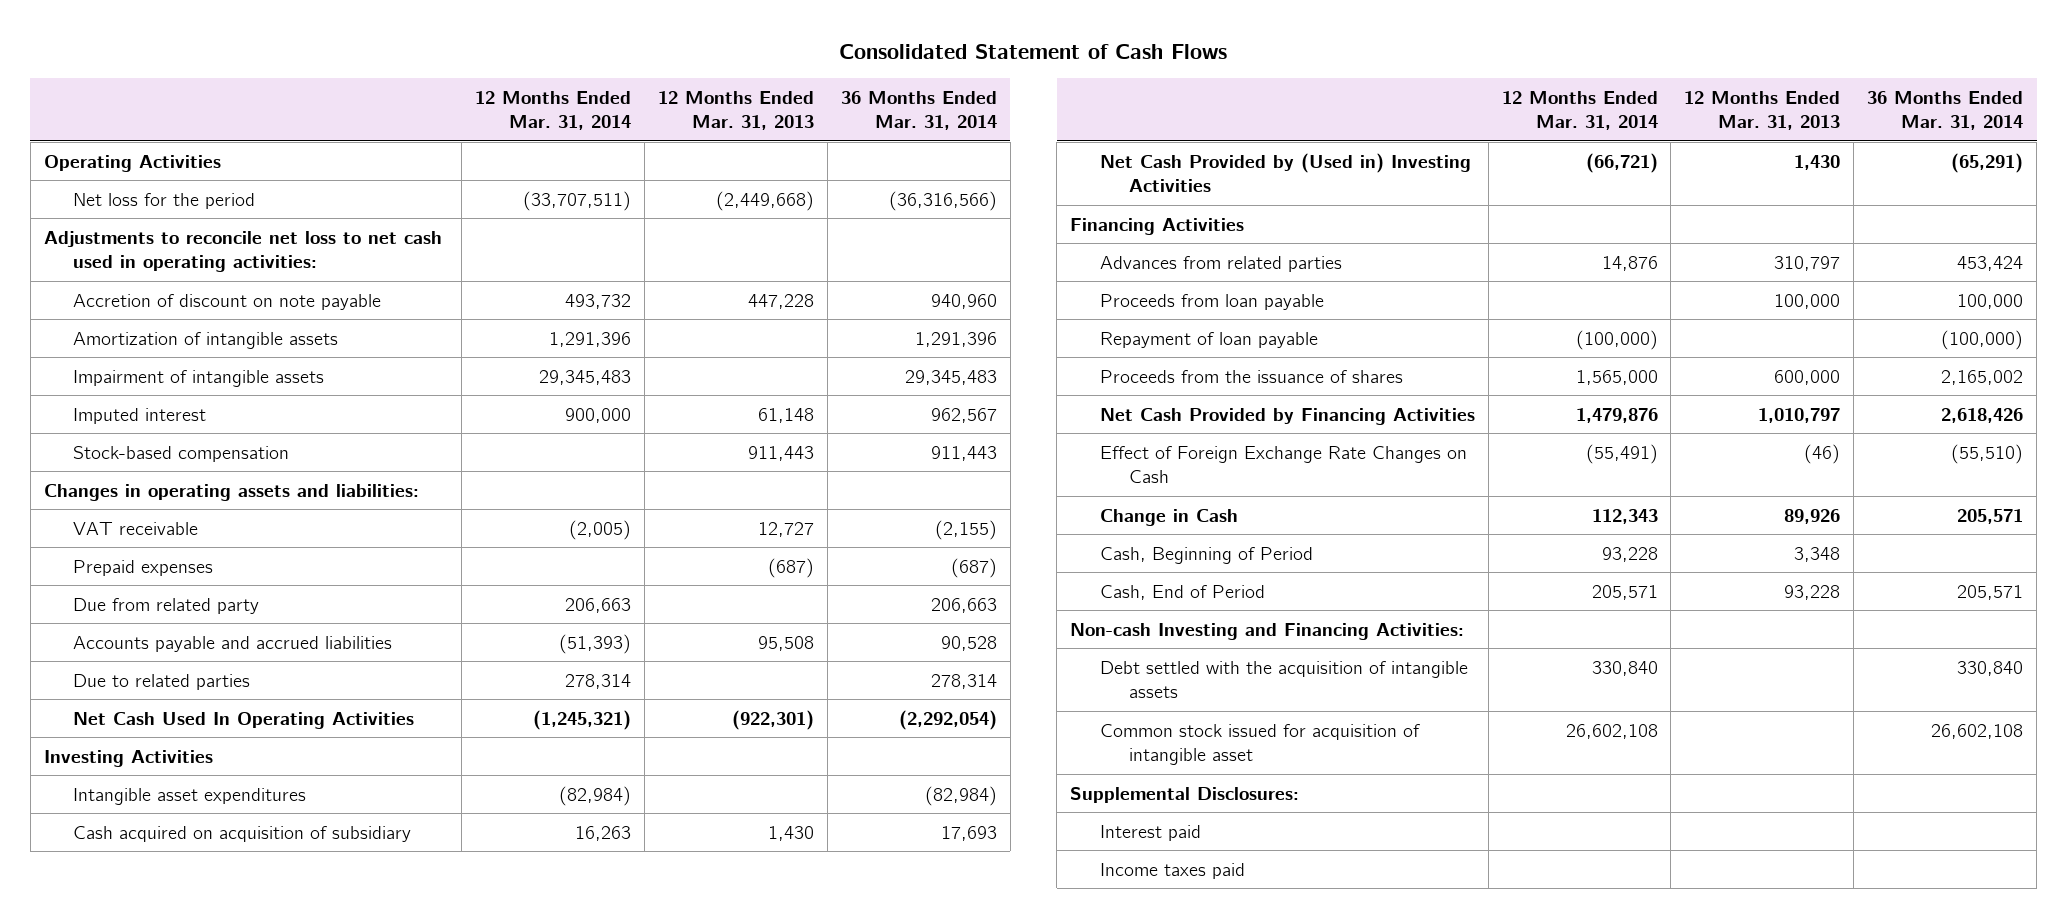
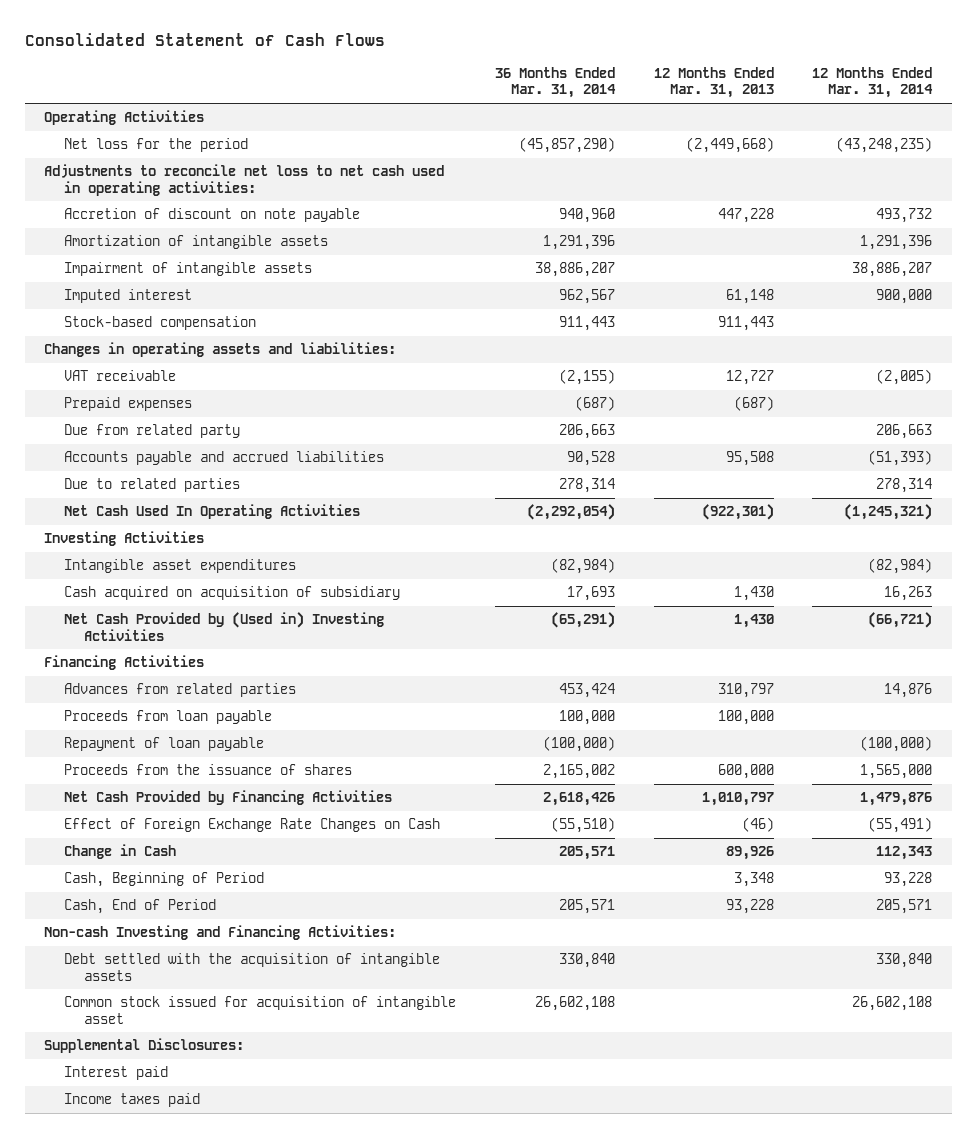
- | 12 Months Ended Mar. 31, 2014 | 12 Months Ended Mar. 31, 2013 | 36 Months Ended Mar. 31, 2014
+ | 36 Months Ended Mar. 31, 2014 | 12 Months Ended Mar. 31, 2013 | 12 Months Ended Mar. 31, 2014
- Net loss for the period | (33,707,511) | (2,449,668) | (36,316,566)
+ Net loss for the period | (45,857,290) | (2,449,668) | (43,248,235)
- Impairment of intangible assets | 29,345,483 | | 29,345,483
+ Impairment of intangible assets | 38,886,207 | | 38,886,207

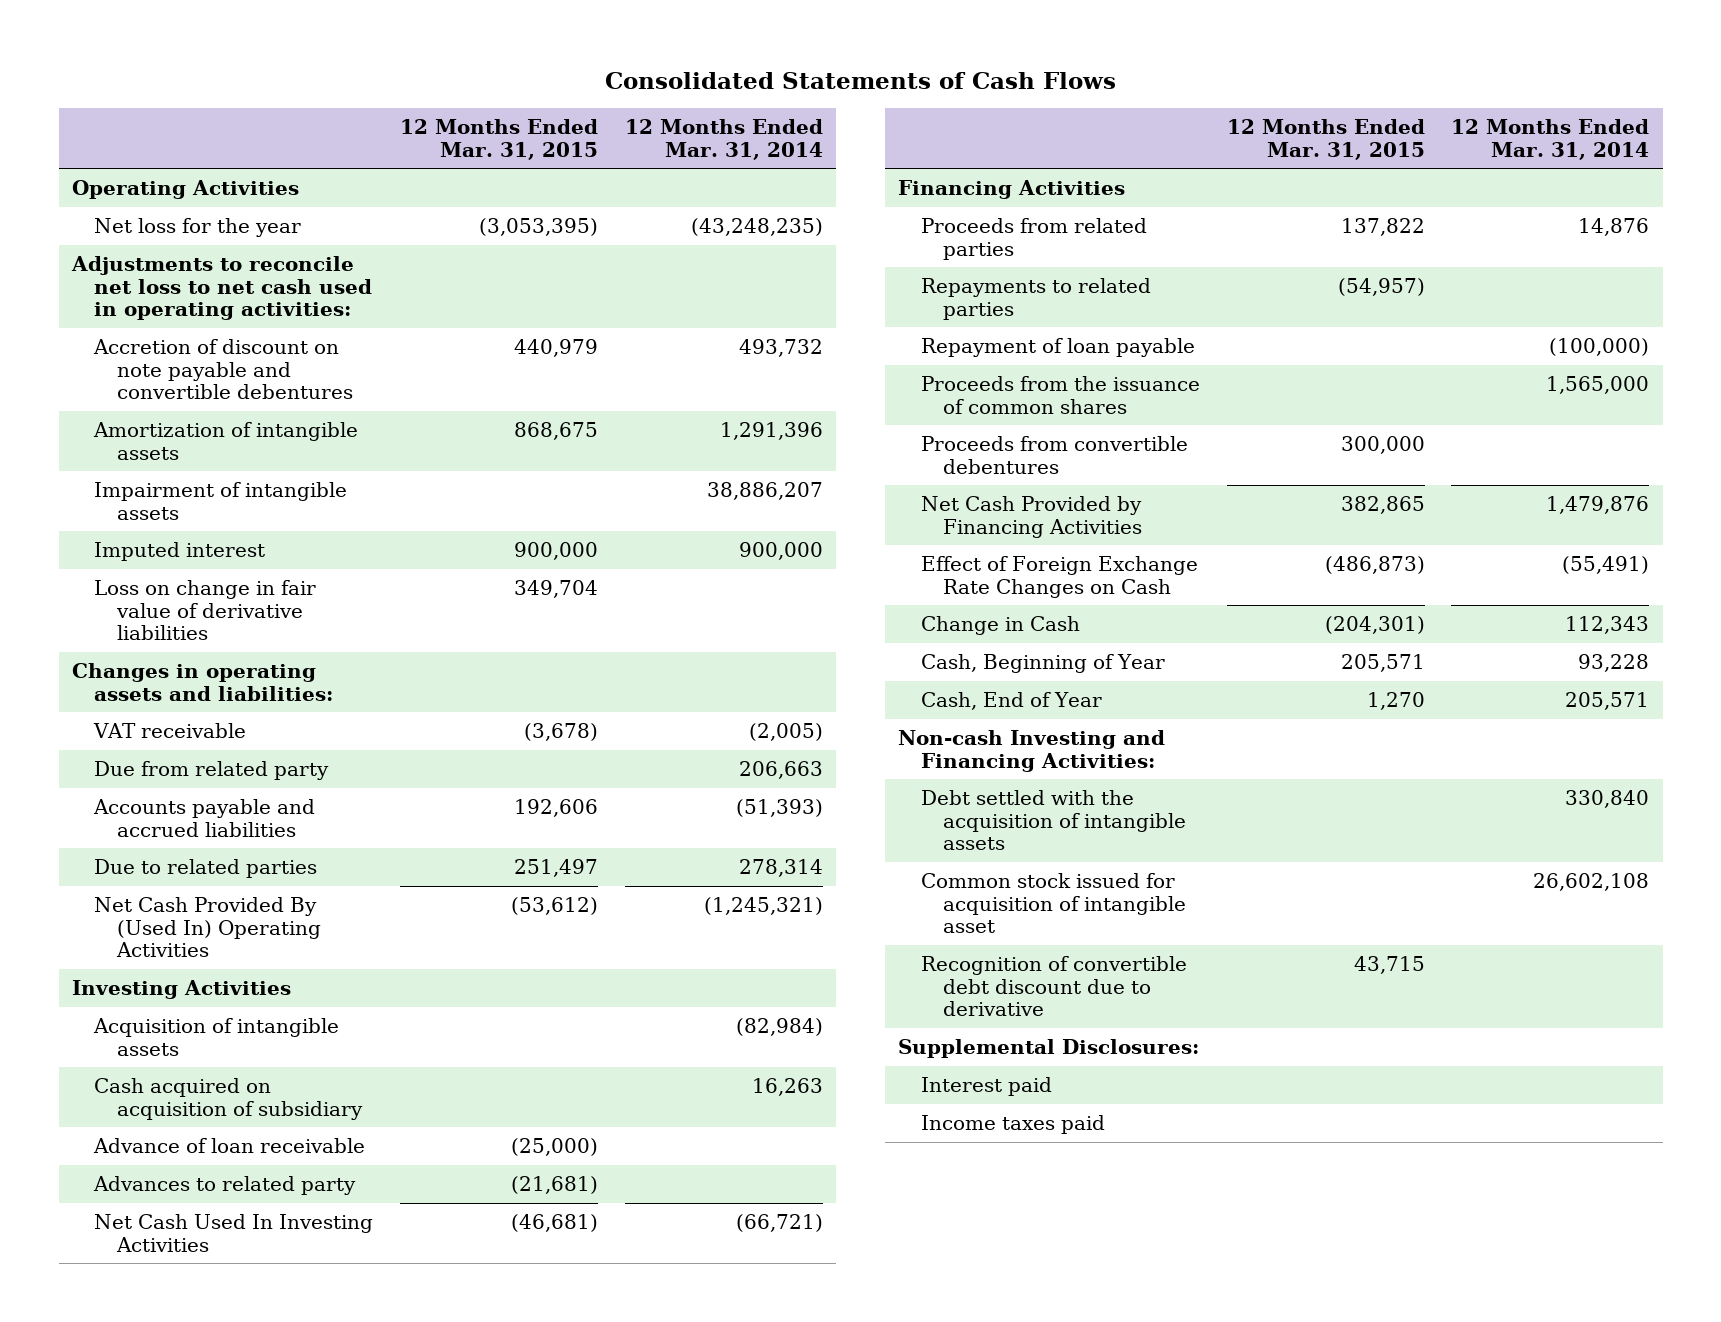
- Consolidated Statement of Cash Flows
+ Consolidated Statements of Cash Flows
- | 36 Months Ended Mar. 31, 2014 | 12 Months Ended Mar. 31, 2013 | 12 Months Ended Mar. 31, 2014
+ | 12 Months Ended Mar. 31, 2015 | 12 Months Ended Mar. 31, 2014
- Net loss for the period | (45,857,290) | (2,449,668) | (43,248,235)
+ Net loss for the year | (3,053,395) | (43,248,235)
- Accretion of discount on note payable | 940,960 | 447,228 | 493,732
+ Accretion of discount on note payable and convertible debentures | 440,979 | 493,732
- Stock-based compensation | 911,443 | 911,443 |
+ Loss on change in fair value of derivative liabilities | 349,704 |
- Prepaid expenses | (687) | (687) |
- Net Cash Used In Operating Activities | (2,292,054) | (922,301) | (1,245,321)
+ Net Cash Provided By (Used In) Operating Activities | (53,612) | (1,245,321)
- Intangible asset expenditures | (82,984) | | (82,984)
+ Acquisition of intangible assets | | (82,984)
- Net Cash Provided by (Used in) Investing Activities | (65,291) | 1,430 | (66,721)
+ Advance of loan receivable | (25,000) |
+ Advances to related party | (21,681) |
+ Net Cash Used In Investing Activities | (46,681) | (66,721)
- Advances from related parties | 453,424 | 310,797 | 14,876
- Proceeds from loan payable | 100,000 | 100,000 |
+ Proceeds from related parties | 137,822 | 14,876
+ Repayments to related parties | (54,957) |
- Proceeds from the issuance of shares | 2,165,002 | 600,000 | 1,565,000
+ Proceeds from the issuance of common shares | | 1,565,000
+ Proceeds from convertible debentures | 300,000 |
- Cash, Beginning of Period | | 3,348 | 93,228
- Cash, End of Period | 205,571 | 93,228 | 205,571
+ Cash, Beginning of Year | 205,571 | 93,228
+ Cash, End of Year | 1,270 | 205,571
+ Recognition of convertible debt discount due to derivative | 43,715 |

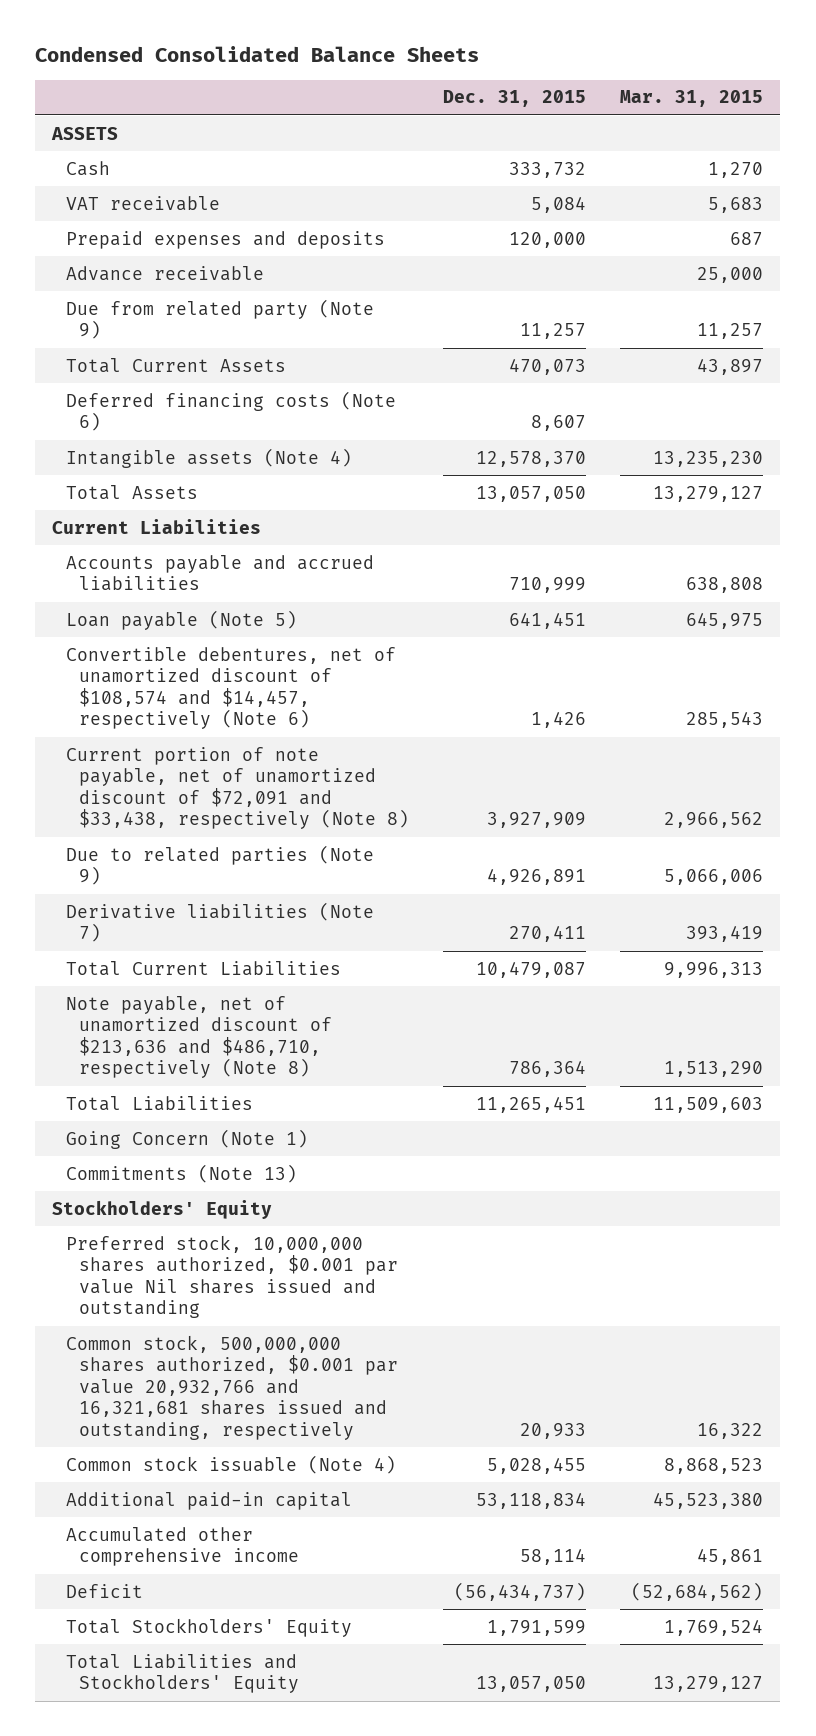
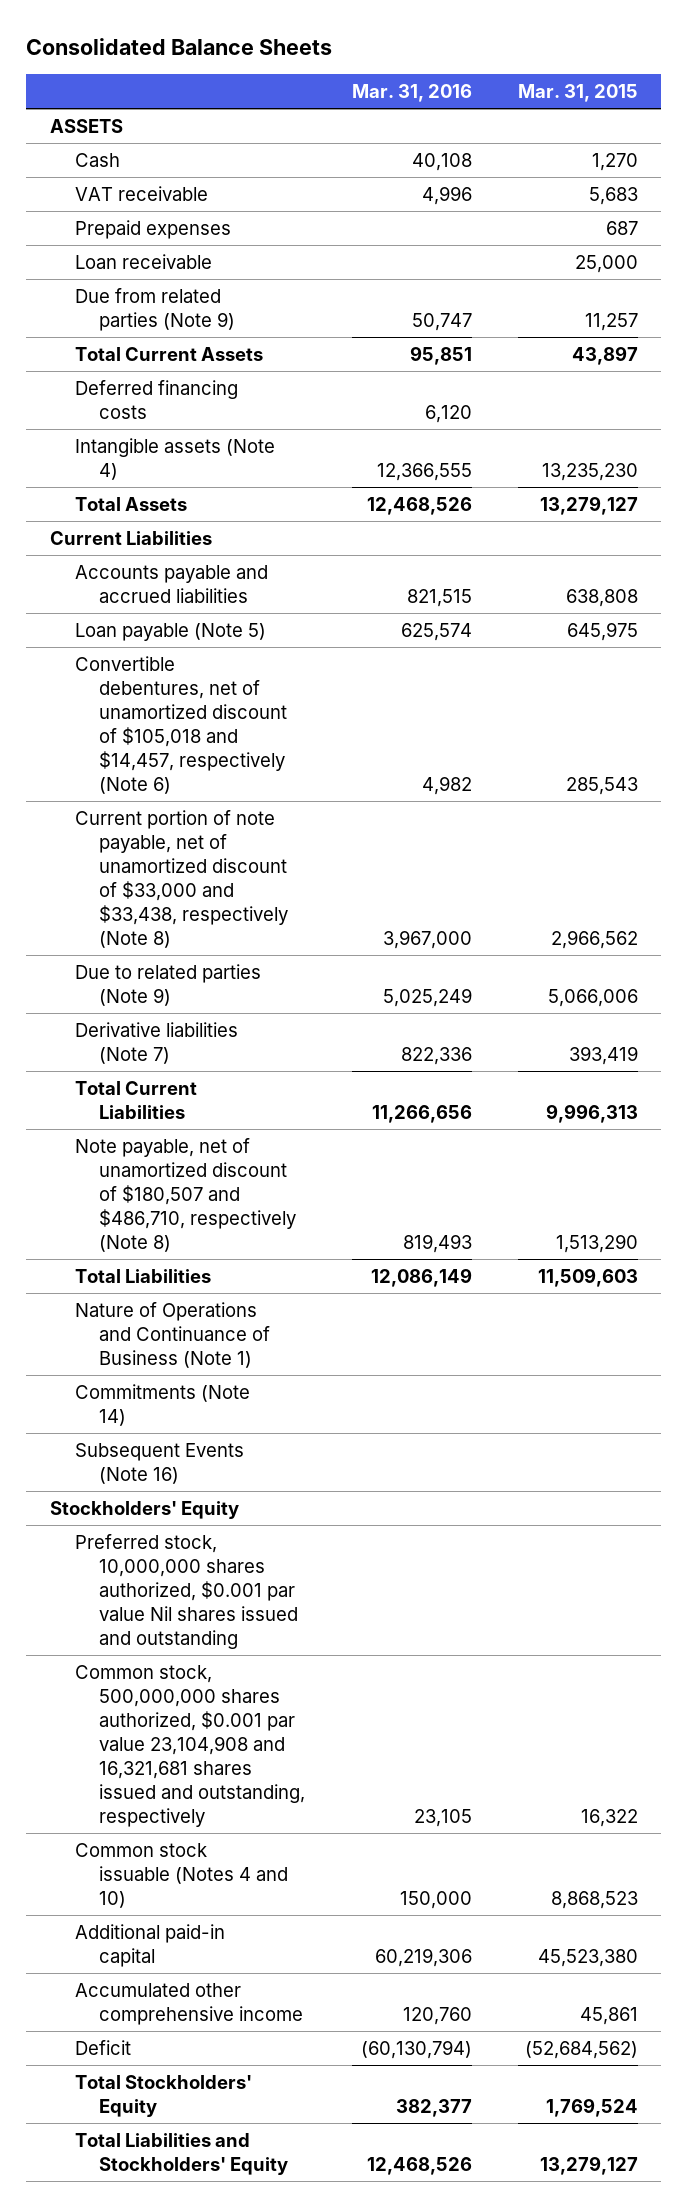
- Condensed Consolidated Balance Sheets
+ Consolidated Balance Sheets
- | Dec. 31, 2015 | Mar. 31, 2015
+ | Mar. 31, 2016 | Mar. 31, 2015
- Prepaid expenses and deposits | 120,000 | 687
- Advance receivable | | 25,000
- Due from related party (Note 9) | 11,257 | 11,257
+ Prepaid expenses | | 687
+ Loan receivable | | 25,000
+ Due from related parties (Note 9) | 50,747 | 11,257
- Deferred financing costs (Note 6) | 8,607 |
+ Deferred financing costs | 6,120 |
- Convertible debentures, net of unamortized discount of $108,574 and $14,457, respectively (Note 6) | 1,426 | 285,543
- Current portion of note payable, net of unamortized discount of $72,091 and $33,438, respectively (Note 8) | 3,927,909 | 2,966,562
+ Convertible debentures, net of unamortized discount of $105,018 and $14,457, respectively (Note 6) | 4,982 | 285,543
+ Current portion of note payable, net of unamortized discount of $33,000 and $33,438, respectively (Note 8) | 3,967,000 | 2,966,562
- Note payable, net of unamortized discount of $213,636 and $486,710, respectively (Note 8) | 786,364 | 1,513,290
+ Note payable, net of unamortized discount of $180,507 and $486,710, respectively (Note 8) | 819,493 | 1,513,290
- Going Concern (Note 1)
- Commitments (Note 13)
+ Nature of Operations and Continuance of Business (Note 1)
+ Commitments (Note 14)
+ Subsequent Events (Note 16)
- Common stock, 500,000,000 shares authorized, $0.001 par value 20,932,766 and 16,321,681 shares issued and outstanding, respectively | 20,933 | 16,322
- Common stock issuable (Note 4) | 5,028,455 | 8,868,523
+ Common stock, 500,000,000 shares authorized, $0.001 par value 23,104,908 and 16,321,681 shares issued and outstanding, respectively | 23,105 | 16,322
+ Common stock issuable (Notes 4 and 10) | 150,000 | 8,868,523

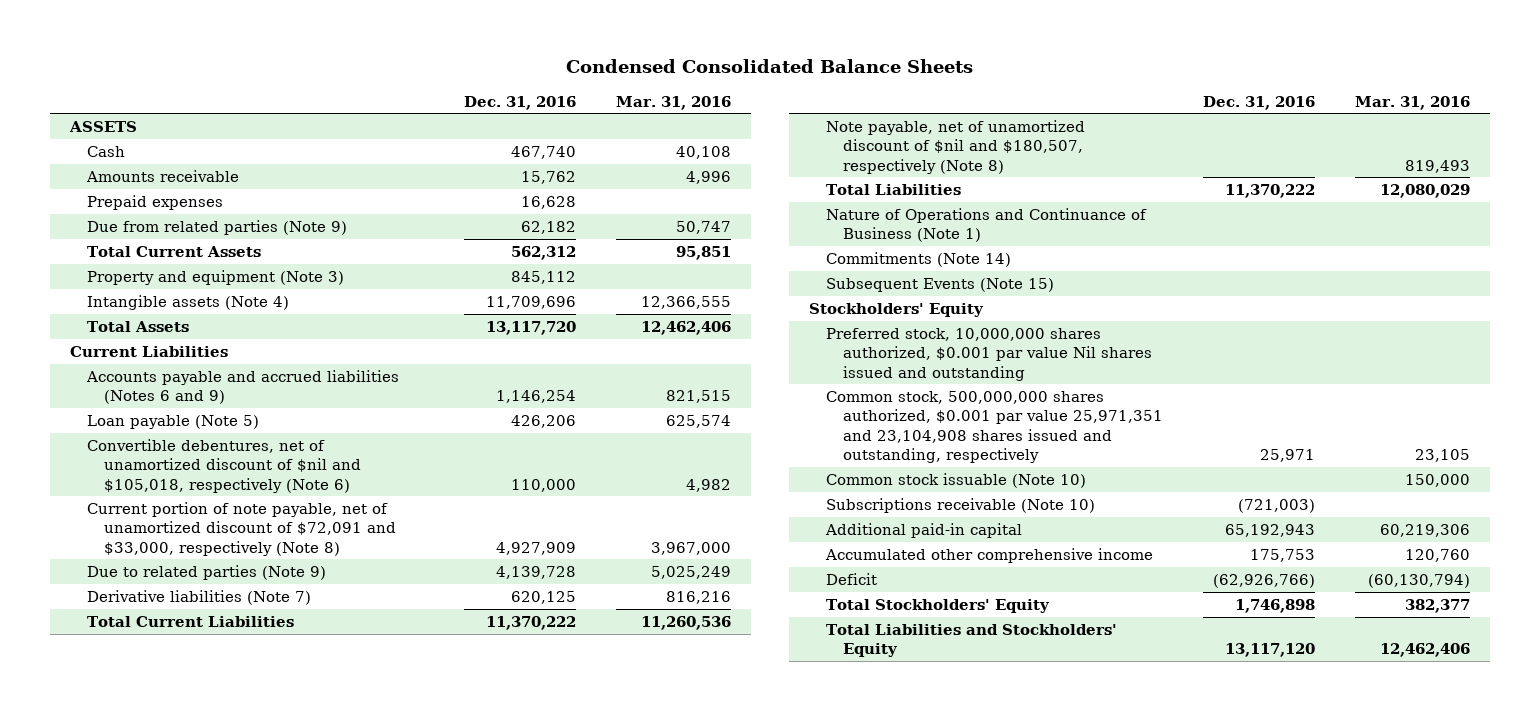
- Consolidated Balance Sheets
+ Condensed Consolidated Balance Sheets
- | Mar. 31, 2016 | Mar. 31, 2015
+ | Dec. 31, 2016 | Mar. 31, 2016
- VAT receivable | 4,996 | 5,683
+ Amounts receivable | 15,762 | 4,996
- Loan receivable | | 25,000
- Deferred financing costs | 6,120 |
+ Property and equipment (Note 3) | 845,112 |
- Total Assets | 12,468,526 | 13,279,127
+ Total Assets | 13,117,720 | 12,462,406
- Accounts payable and accrued liabilities | 821,515 | 638,808
+ Accounts payable and accrued liabilities (Notes 6 and 9) | 1,146,254 | 821,515
- Convertible debentures, net of unamortized discount of $105,018 and $14,457, respectively (Note 6) | 4,982 | 285,543
- Current portion of note payable, net of unamortized discount of $33,000 and $33,438, respectively (Note 8) | 3,967,000 | 2,966,562
+ Convertible debentures, net of unamortized discount of $nil and $105,018, respectively (Note 6) | 110,000 | 4,982
+ Current portion of note payable, net of unamortized discount of $72,091 and $33,000, respectively (Note 8) | 4,927,909 | 3,967,000
- Derivative liabilities (Note 7) | 822,336 | 393,419
- Total Current Liabilities | 11,266,656 | 9,996,313
- Note payable, net of unamortized discount of $180,507 and $486,710, respectively (Note 8) | 819,493 | 1,513,290
- Total Liabilities | 12,086,149 | 11,509,603
+ Derivative liabilities (Note 7) | 620,125 | 816,216
+ Total Current Liabilities | 11,370,222 | 11,260,536
+ Note payable, net of unamortized discount of $nil and $180,507, respectively (Note 8) | | 819,493
+ Total Liabilities | 11,370,222 | 12,080,029
- Subsequent Events (Note 16)
+ Subsequent Events (Note 15)
- Common stock, 500,000,000 shares authorized, $0.001 par value 23,104,908 and 16,321,681 shares issued and outstanding, respectively | 23,105 | 16,322
- Common stock issuable (Notes 4 and 10) | 150,000 | 8,868,523
+ Common stock, 500,000,000 shares authorized, $0.001 par value 25,971,351 and 23,104,908 shares issued and outstanding, respectively | 25,971 | 23,105
+ Common stock issuable (Note 10) | | 150,000
+ Subscriptions receivable (Note 10) | (721,003) |
- Total Liabilities and Stockholders' Equity | 12,468,526 | 13,279,127
+ Total Liabilities and Stockholders' Equity | 13,117,120 | 12,462,406

